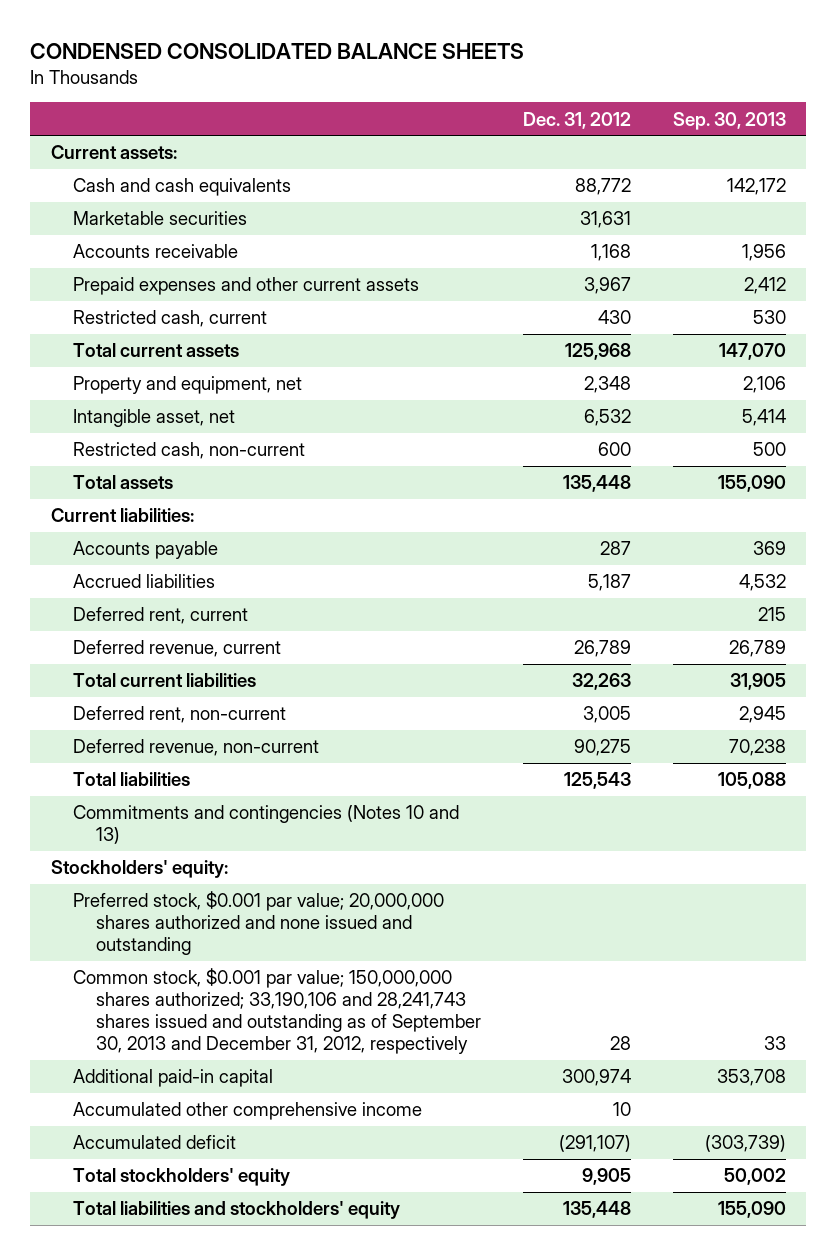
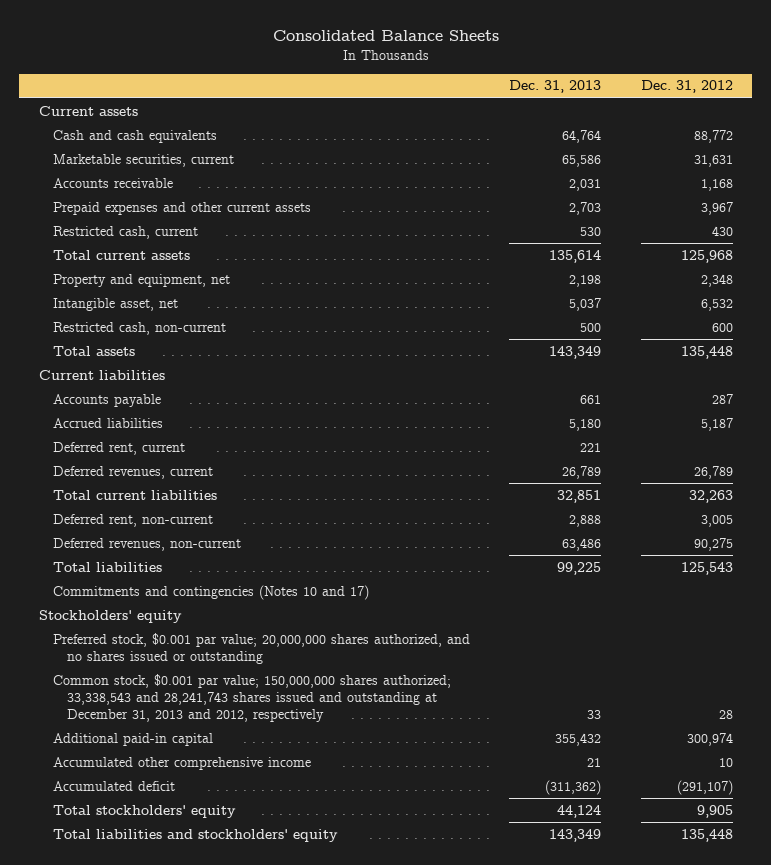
- CONDENSED CONSOLIDATED BALANCE SHEETS
+ Consolidated Balance Sheets
- | Dec. 31, 2012 | Sep. 30, 2013
+ | Dec. 31, 2013 | Dec. 31, 2012
- Current assets:
+ Current assets
- Marketable securities | 31,631 |
+ Marketable securities, current | 65,586 | 31,631
- Current liabilities:
+ Current liabilities
- Deferred revenue, current | 26,789 | 26,789
+ Deferred revenues, current | 26,789 | 26,789
- Deferred revenue, non-current | 90,275 | 70,238
+ Deferred revenues, non-current | 63,486 | 90,275
- Commitments and contingencies (Notes 10 and 13)
- Stockholders' equity:
- Preferred stock, $0.001 par value; 20,000,000 shares authorized and none issued and outstanding
- Common stock, $0.001 par value; 150,000,000 shares authorized; 33,190,106 and 28,241,743 shares issued and outstanding as of September 30, 2013 and December 31, 2012, respectively | 28 | 33
+ Commitments and contingencies (Notes 10 and 17)
+ Stockholders' equity
+ Preferred stock, $0.001 par value; 20,000,000 shares authorized, and no shares issued or outstanding
+ Common stock, $0.001 par value; 150,000,000 shares authorized; 33,338,543 and 28,241,743 shares issued and outstanding at December 31, 2013 and 2012, respectively | 33 | 28

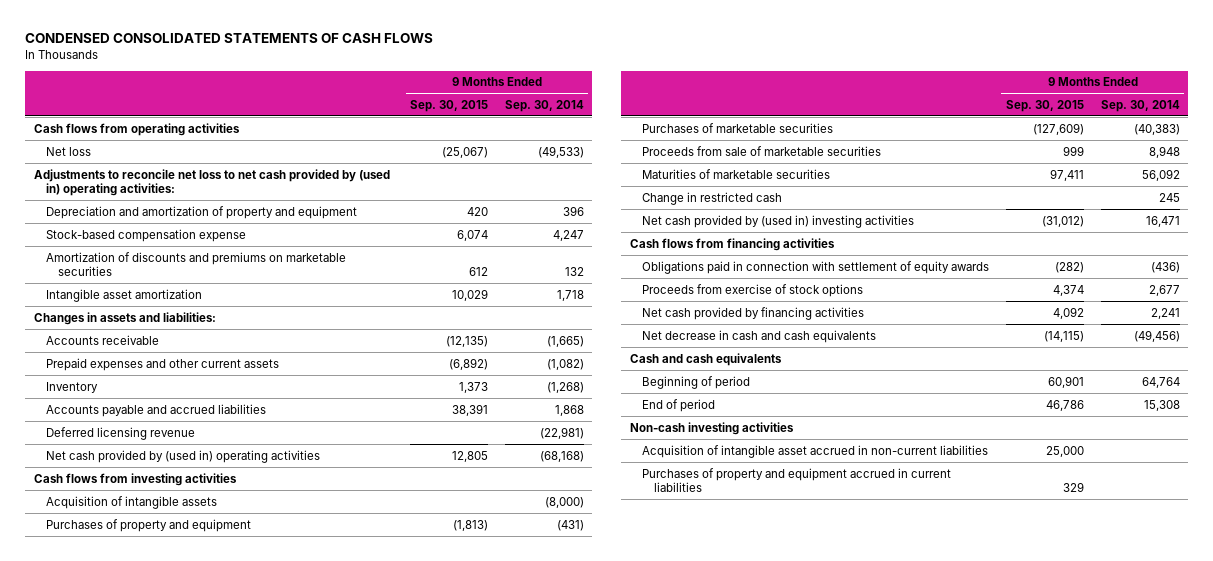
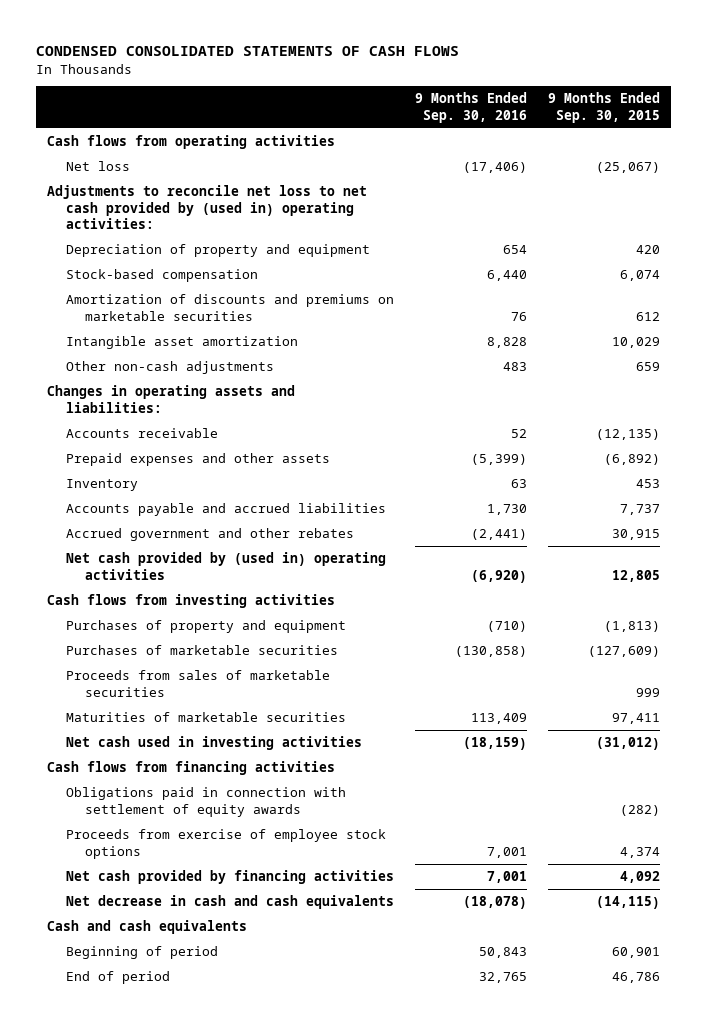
- | 9 Months Ended Sep. 30, 2015 | 9 Months Ended Sep. 30, 2014
+ | 9 Months Ended Sep. 30, 2016 | 9 Months Ended Sep. 30, 2015
- Depreciation and amortization of property and equipment | 420 | 396
- Stock-based compensation expense | 6,074 | 4,247
+ Depreciation of property and equipment | 654 | 420
+ Stock-based compensation | 6,440 | 6,074
- Changes in assets and liabilities:
+ Other non-cash adjustments | 483 | 659
+ Changes in operating assets and liabilities:
- Prepaid expenses and other current assets | (6,892) | (1,082)
- Inventory | 1,373 | (1,268)
- Accounts payable and accrued liabilities | 38,391 | 1,868
- Deferred licensing revenue | | (22,981)
+ Prepaid expenses and other assets | (5,399) | (6,892)
+ Inventory | 63 | 453
+ Accounts payable and accrued liabilities | 1,730 | 7,737
+ Accrued government and other rebates | (2,441) | 30,915
- Acquisition of intangible assets | | (8,000)
- Proceeds from sale of marketable securities | 999 | 8,948
+ Proceeds from sales of marketable securities | | 999
- Change in restricted cash | | 245
- Net cash provided by (used in) investing activities | (31,012) | 16,471
+ Net cash used in investing activities | (18,159) | (31,012)
- Proceeds from exercise of stock options | 4,374 | 2,677
+ Proceeds from exercise of employee stock options | 7,001 | 4,374
- Non-cash investing activities
- Acquisition of intangible asset accrued in non-current liabilities | 25,000 |
- Purchases of property and equipment accrued in current liabilities | 329 |

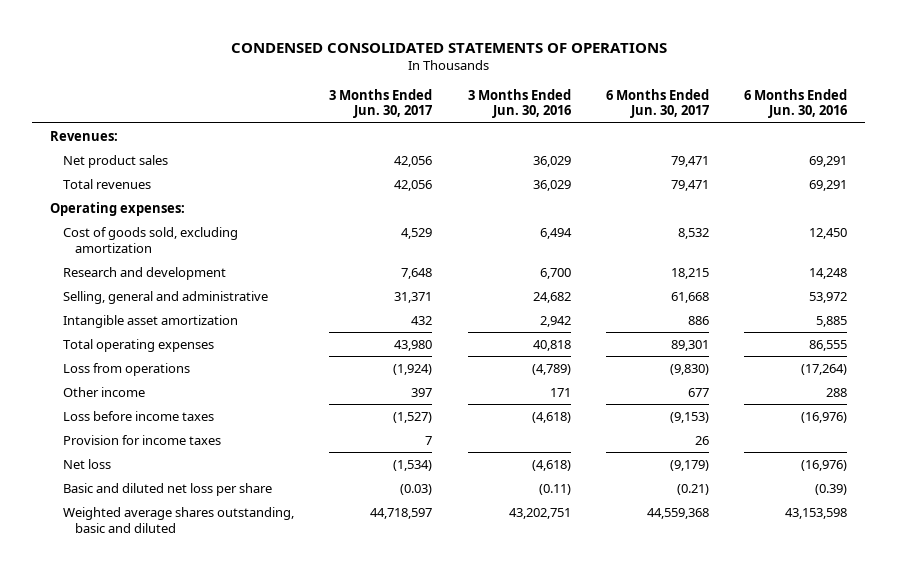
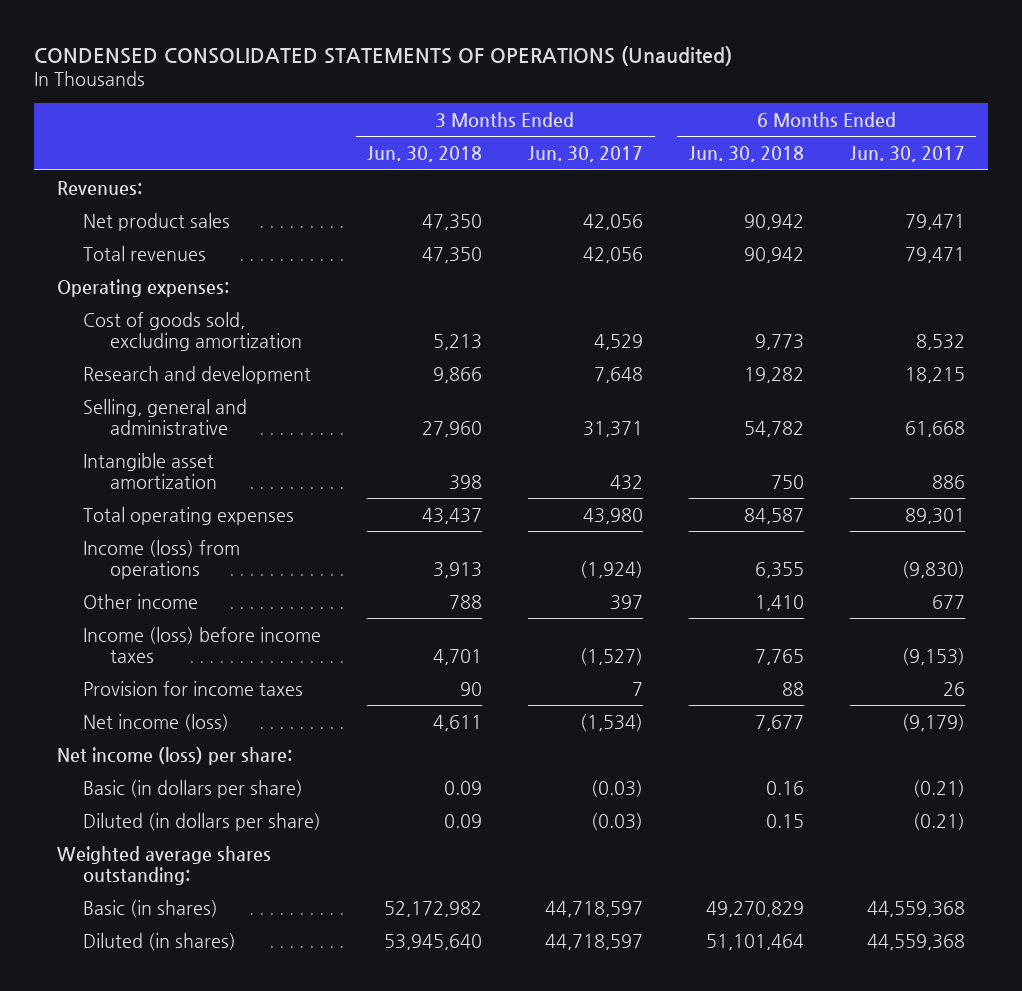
- CONDENSED CONSOLIDATED STATEMENTS OF OPERATIONS
+ CONDENSED CONSOLIDATED STATEMENTS OF OPERATIONS (Unaudited)
- | 3 Months Ended Jun. 30, 2017 | 3 Months Ended Jun. 30, 2016 | 6 Months Ended Jun. 30, 2017 | 6 Months Ended Jun. 30, 2016
+ | 3 Months Ended Jun. 30, 2018 | 3 Months Ended Jun. 30, 2017 | 6 Months Ended Jun. 30, 2018 | 6 Months Ended Jun. 30, 2017
- Loss from operations | (1,924) | (4,789) | (9,830) | (17,264)
+ Income (loss) from operations | 3,913 | (1,924) | 6,355 | (9,830)
- Loss before income taxes | (1,527) | (4,618) | (9,153) | (16,976)
+ Income (loss) before income taxes | 4,701 | (1,527) | 7,765 | (9,153)
- Net loss | (1,534) | (4,618) | (9,179) | (16,976)
- Basic and diluted net loss per share | (0.03) | (0.11) | (0.21) | (0.39)
- Weighted average shares outstanding, basic and diluted | 44,718,597 | 43,202,751 | 44,559,368 | 43,153,598
+ Net income (loss) | 4,611 | (1,534) | 7,677 | (9,179)
+ Net income (loss) per share:
+ Basic (in dollars per share) | 0.09 | (0.03) | 0.16 | (0.21)
+ Diluted (in dollars per share) | 0.09 | (0.03) | 0.15 | (0.21)
+ Weighted average shares outstanding:
+ Basic (in shares) | 52,172,982 | 44,718,597 | 49,270,829 | 44,559,368
+ Diluted (in shares) | 53,945,640 | 44,718,597 | 51,101,464 | 44,559,368

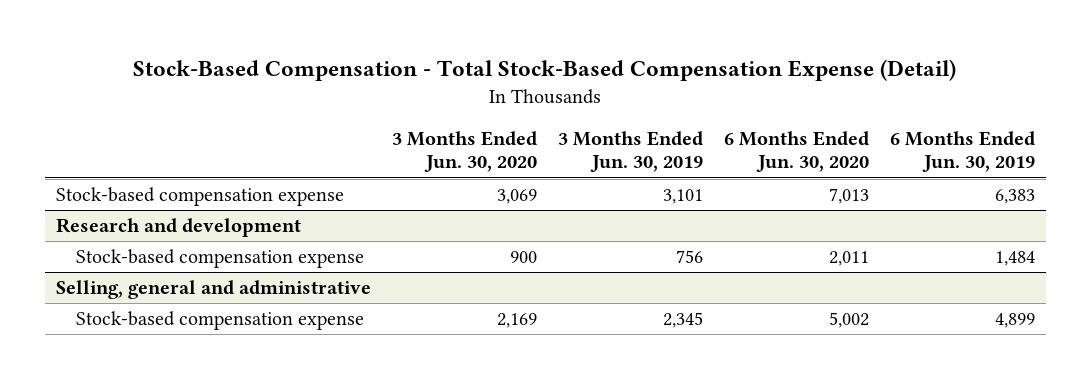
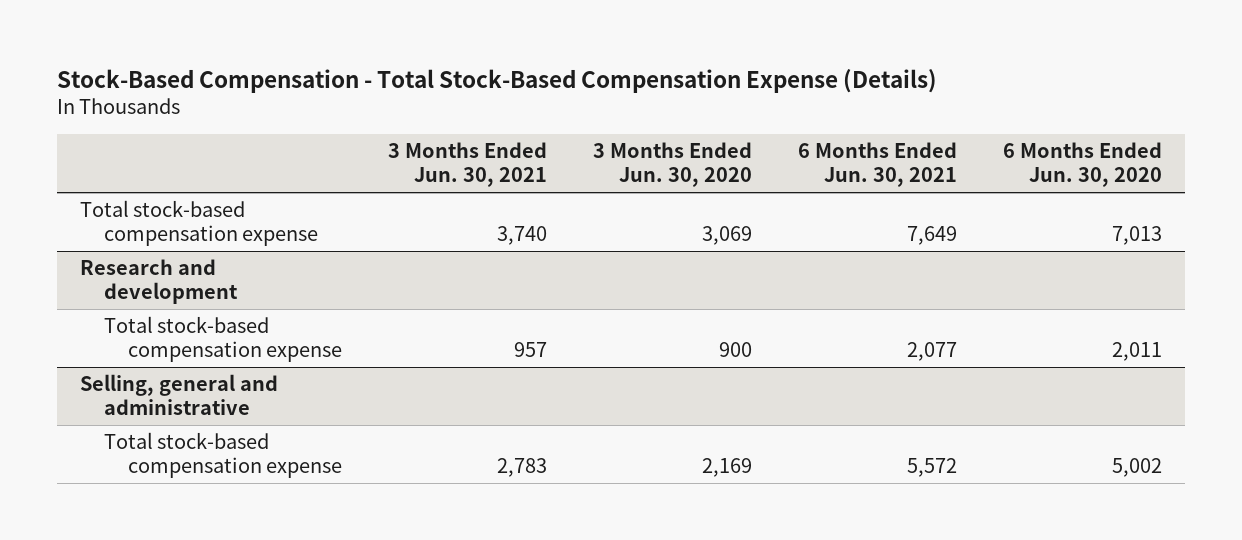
- Stock-Based Compensation - Total Stock-Based Compensation Expense (Detail)
+ Stock-Based Compensation - Total Stock-Based Compensation Expense (Details)
- | 3 Months Ended Jun. 30, 2020 | 3 Months Ended Jun. 30, 2019 | 6 Months Ended Jun. 30, 2020 | 6 Months Ended Jun. 30, 2019
+ | 3 Months Ended Jun. 30, 2021 | 3 Months Ended Jun. 30, 2020 | 6 Months Ended Jun. 30, 2021 | 6 Months Ended Jun. 30, 2020
- Stock-based compensation expense | 3,069 | 3,101 | 7,013 | 6,383
+ Total stock-based compensation expense | 3,740 | 3,069 | 7,649 | 7,013
@ Research and development
- Stock-based compensation expense | 900 | 756 | 2,011 | 1,484
+ Total stock-based compensation expense | 957 | 900 | 2,077 | 2,011
@ Selling, general and administrative
- Stock-based compensation expense | 2,169 | 2,345 | 5,002 | 4,899
+ Total stock-based compensation expense | 2,783 | 2,169 | 5,572 | 5,002

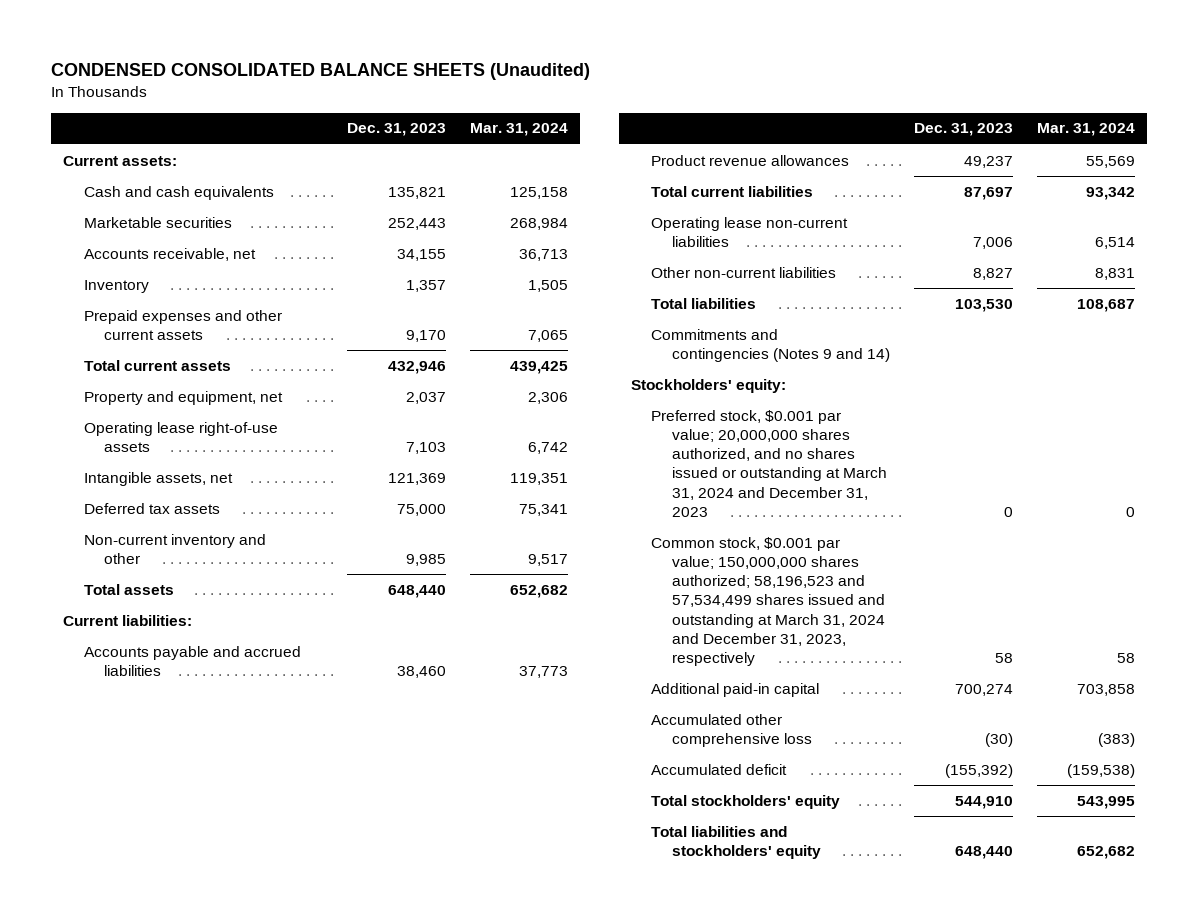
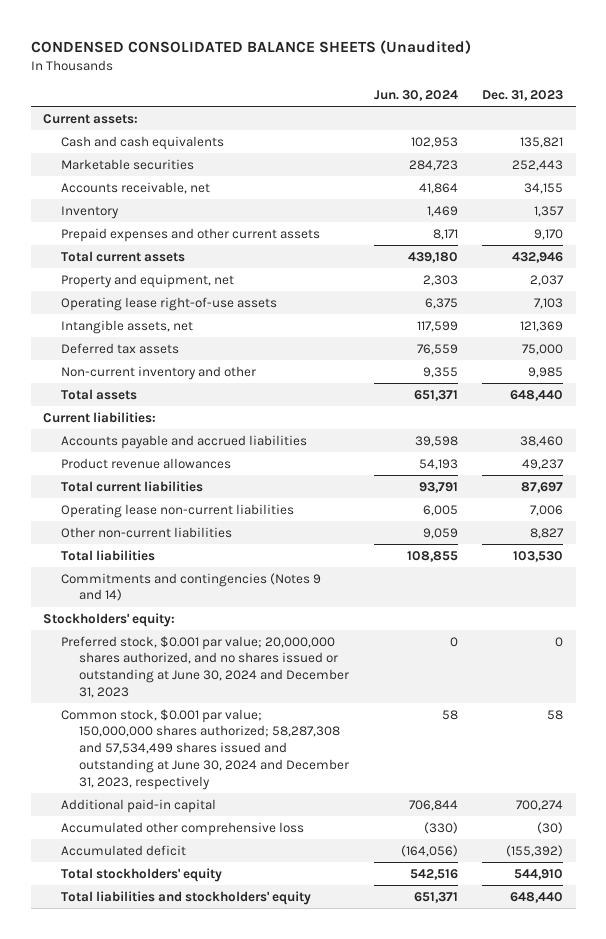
- | Dec. 31, 2023 | Mar. 31, 2024
+ | Jun. 30, 2024 | Dec. 31, 2023
- Preferred stock, $0.001 par value; 20,000,000 shares authorized, and no shares issued or outstanding at March 31, 2024 and December 31, 2023 | 0 | 0
- Common stock, $0.001 par value; 150,000,000 shares authorized; 58,196,523 and 57,534,499 shares issued and outstanding at March 31, 2024 and December 31, 2023, respectively | 58 | 58
+ Preferred stock, $0.001 par value; 20,000,000 shares authorized, and no shares issued or outstanding at June 30, 2024 and December 31, 2023 | 0 | 0
+ Common stock, $0.001 par value; 150,000,000 shares authorized; 58,287,308 and 57,534,499 shares issued and outstanding at June 30, 2024 and December 31, 2023, respectively | 58 | 58

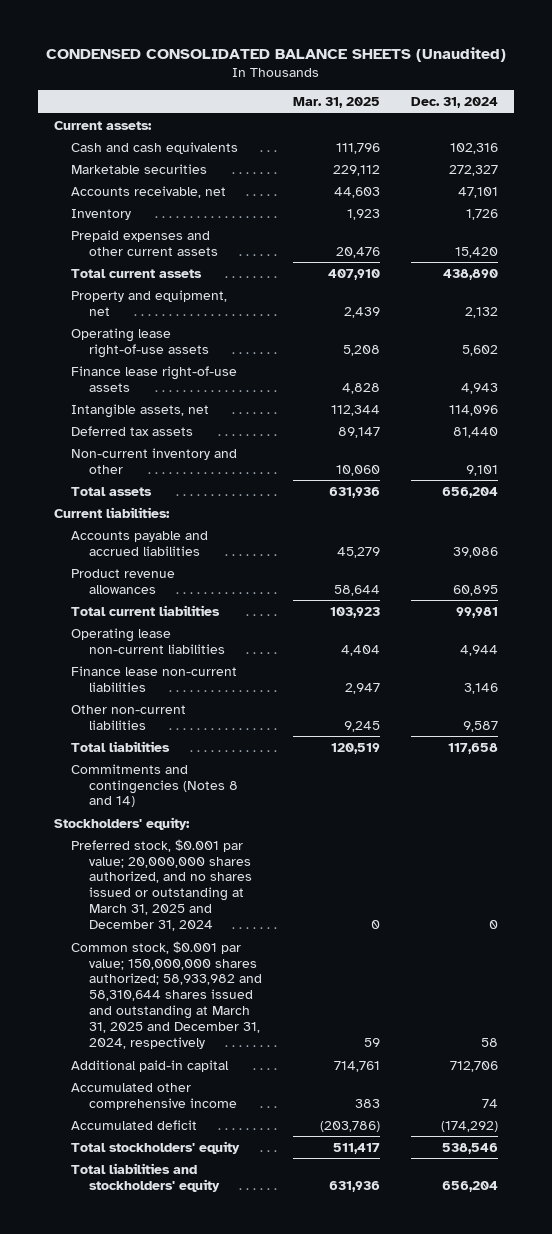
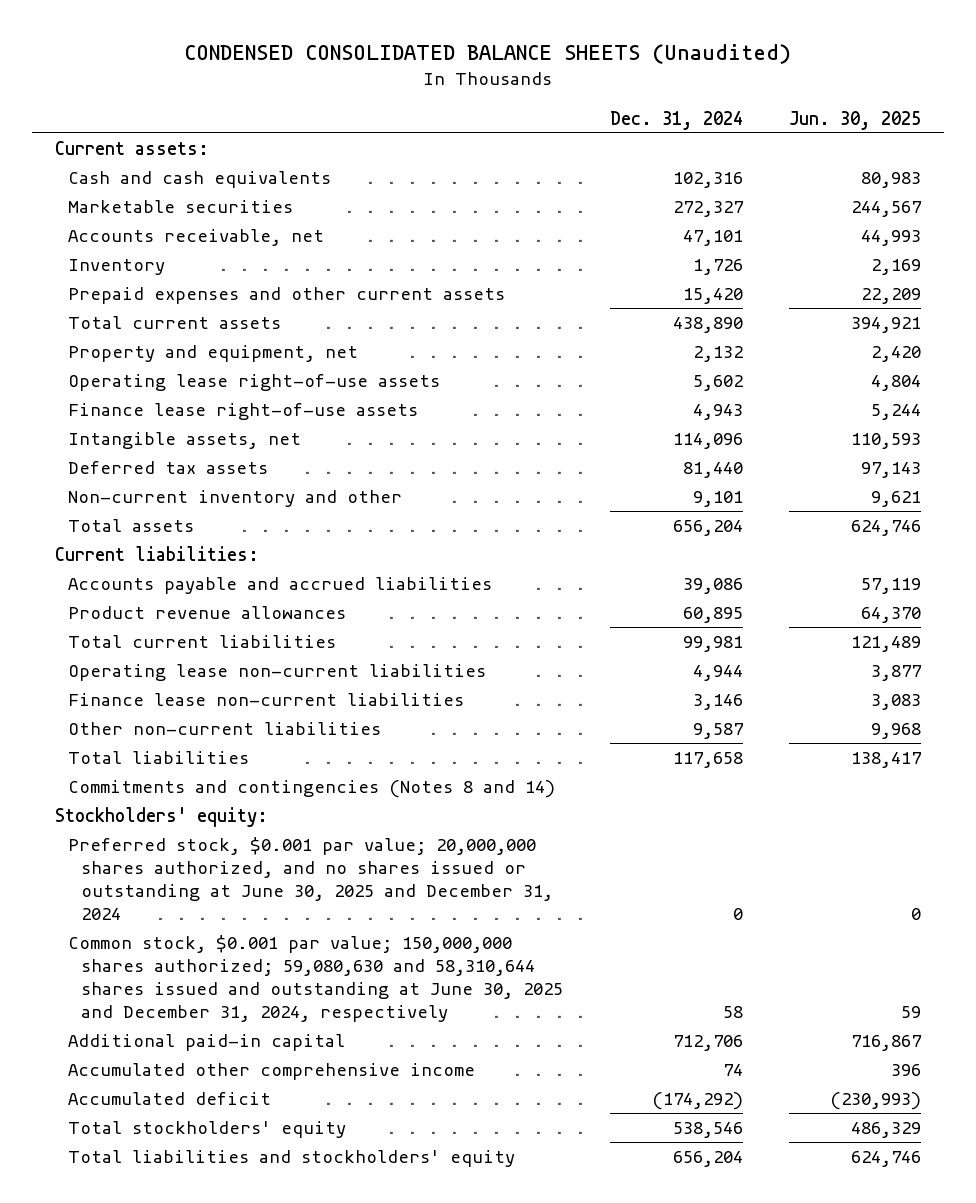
- | Mar. 31, 2025 | Dec. 31, 2024
+ | Dec. 31, 2024 | Jun. 30, 2025
- Preferred stock, $0.001 par value; 20,000,000 shares authorized, and no shares issued or outstanding at March 31, 2025 and December 31, 2024 | 0 | 0
- Common stock, $0.001 par value; 150,000,000 shares authorized; 58,933,982 and 58,310,644 shares issued and outstanding at March 31, 2025 and December 31, 2024, respectively | 59 | 58
+ Preferred stock, $0.001 par value; 20,000,000 shares authorized, and no shares issued or outstanding at June 30, 2025 and December 31, 2024 | 0 | 0
+ Common stock, $0.001 par value; 150,000,000 shares authorized; 59,080,630 and 58,310,644 shares issued and outstanding at June 30, 2025 and December 31, 2024, respectively | 58 | 59

